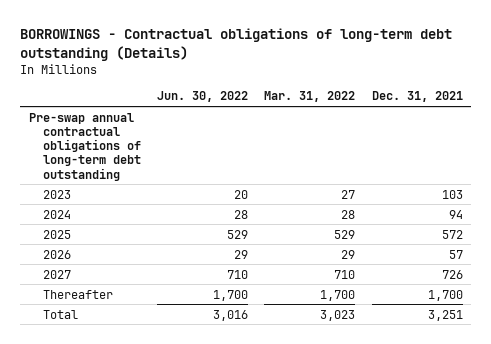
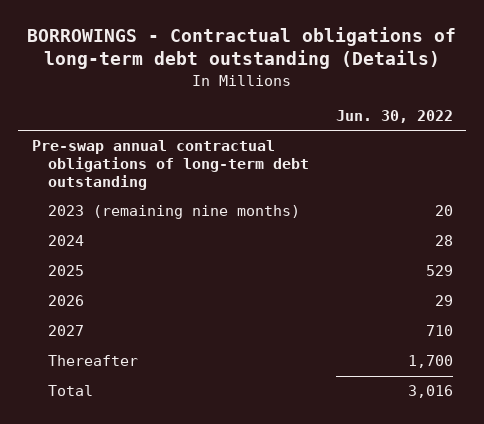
- | Jun. 30, 2022 | Mar. 31, 2022 | Dec. 31, 2021
+ | Jun. 30, 2022
- 2023 | 20 | 27 | 103
+ 2023 (remaining nine months) | 20

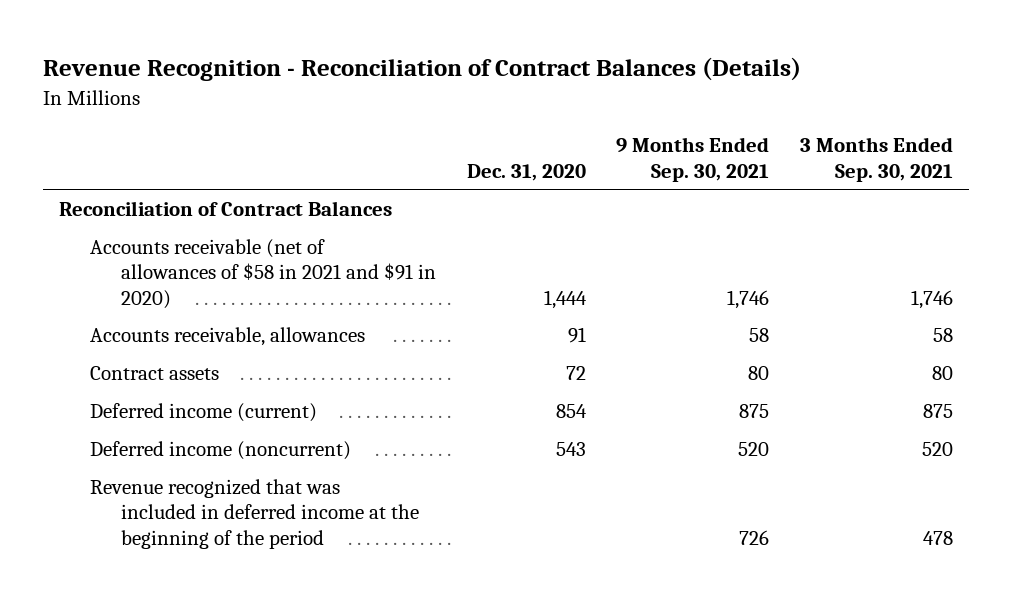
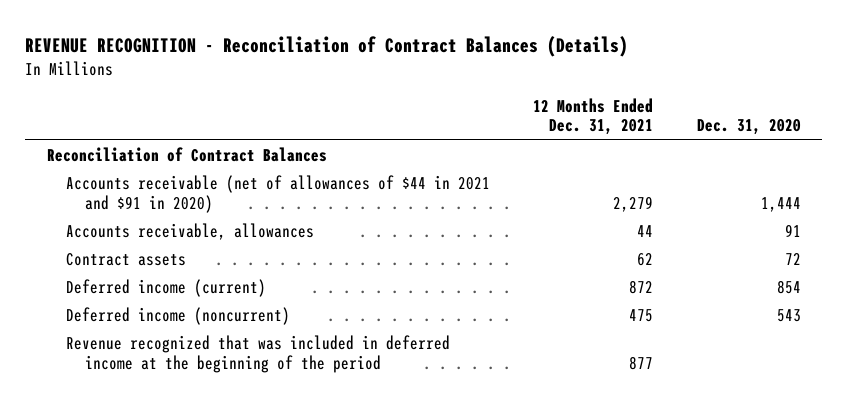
- Revenue Recognition - Reconciliation of Contract Balances (Details)
+ REVENUE RECOGNITION - Reconciliation of Contract Balances (Details)
- | Dec. 31, 2020 | 9 Months Ended Sep. 30, 2021 | 3 Months Ended Sep. 30, 2021
+ | 12 Months Ended Dec. 31, 2021 | Dec. 31, 2020
- Accounts receivable (net of allowances of $58 in 2021 and $91 in 2020) | 1,444 | 1,746 | 1,746
+ Accounts receivable (net of allowances of $44 in 2021 and $91 in 2020) | 2,279 | 1,444

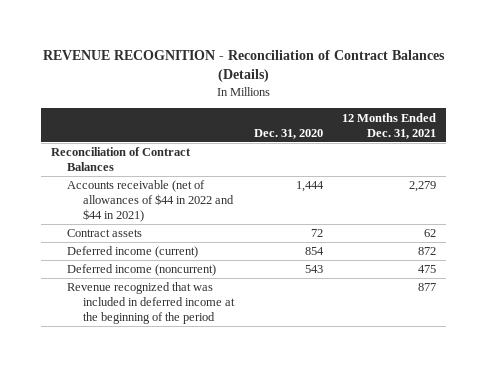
- | 12 Months Ended Dec. 31, 2021 | Dec. 31, 2020
+ | Dec. 31, 2020 | 12 Months Ended Dec. 31, 2021
- Accounts receivable (net of allowances of $44 in 2021 and $91 in 2020) | 2,279 | 1,444
- Accounts receivable, allowances | 44 | 91
+ Accounts receivable (net of allowances of $44 in 2022 and $44 in 2021) | 1,444 | 2,279

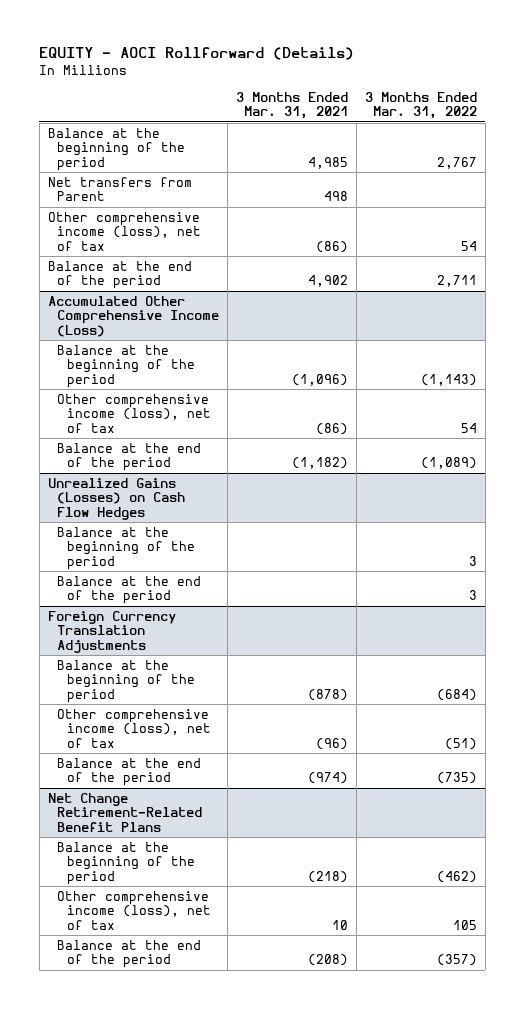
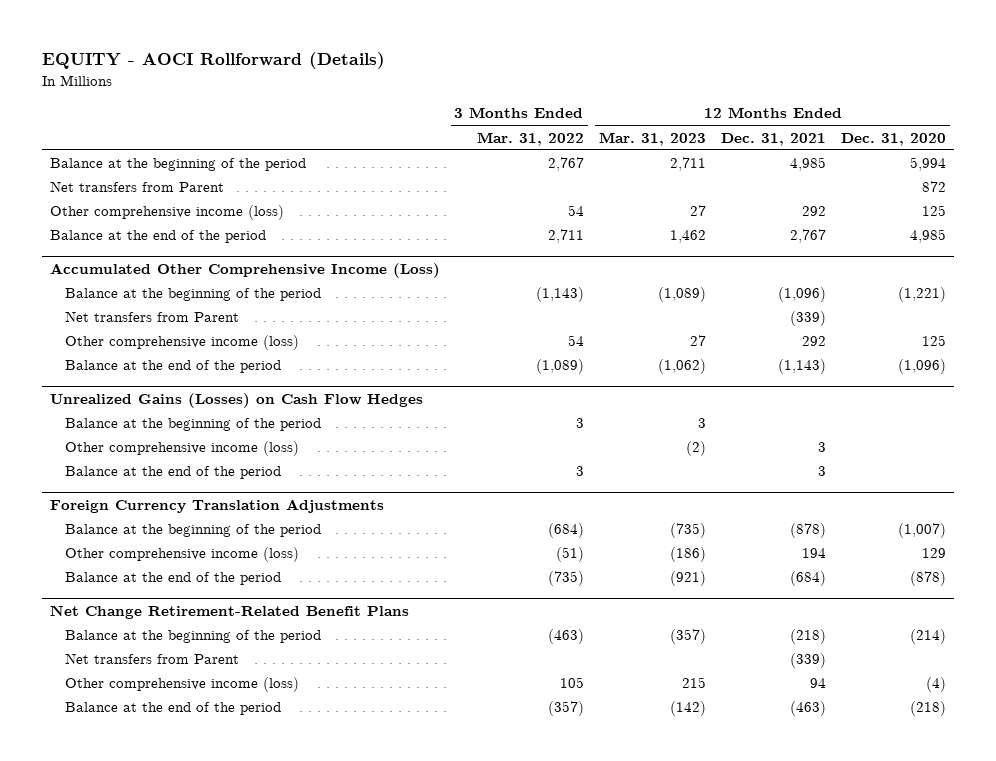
- | 3 Months Ended Mar. 31, 2021 | 3 Months Ended Mar. 31, 2022
+ | 3 Months Ended Mar. 31, 2022 | 12 Months Ended Mar. 31, 2023 | 12 Months Ended Dec. 31, 2021 | 12 Months Ended Dec. 31, 2020
- Other comprehensive income (loss), net of tax | (86) | 54
+ Other comprehensive income (loss) | 54 | 27 | 292 | 125
@ Accumulated Other Comprehensive Income (Loss)
- Other comprehensive income (loss), net of tax | (86) | 54
+ Net transfers from Parent | | | (339) |
+ Other comprehensive income (loss) | 54 | 27 | 292 | 125
@ Unrealized Gains (Losses) on Cash Flow Hedges
+ Other comprehensive income (loss) | | (2) | 3 |
@ Foreign Currency Translation Adjustments
- Other comprehensive income (loss), net of tax | (96) | (51)
+ Other comprehensive income (loss) | (51) | (186) | 194 | 129
@ Net Change Retirement-Related Benefit Plans
- Balance at the beginning of the period | (218) | (462)
- Other comprehensive income (loss), net of tax | 10 | 105
+ Balance at the beginning of the period | (463) | (357) | (218) | (214)
+ Net transfers from Parent | | | (339) |
+ Other comprehensive income (loss) | 105 | 215 | 94 | (4)

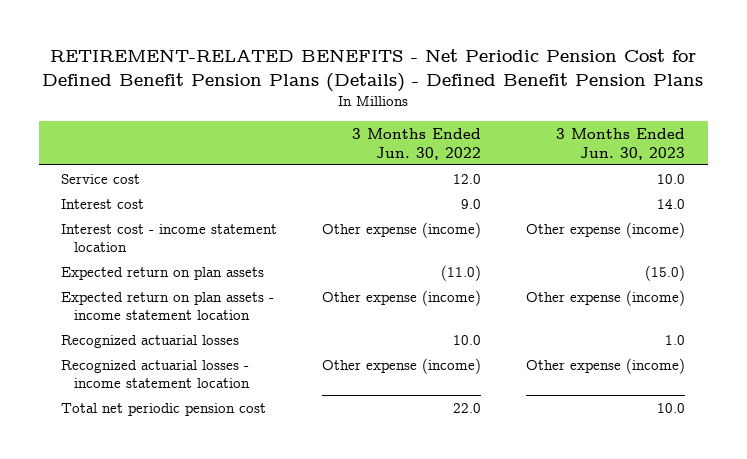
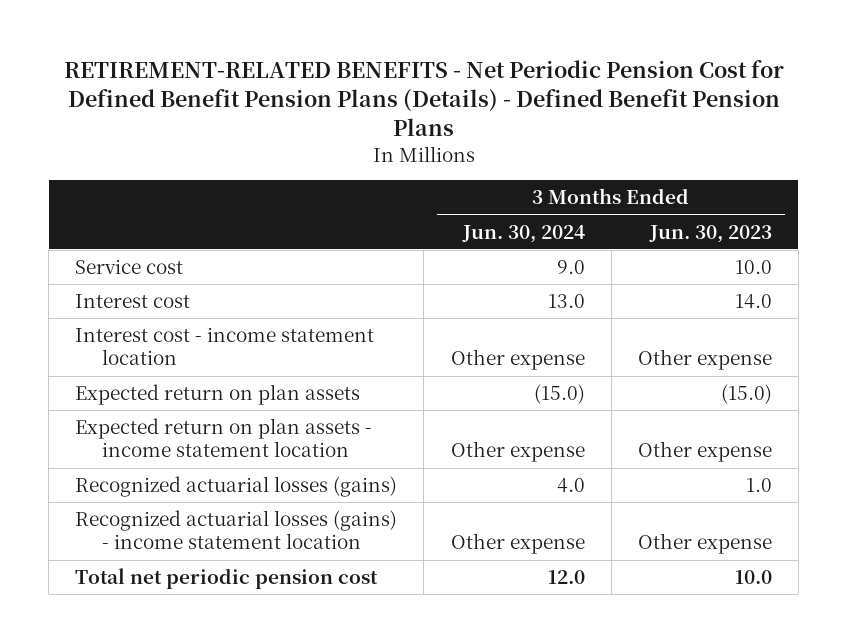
- | 3 Months Ended Jun. 30, 2022 | 3 Months Ended Jun. 30, 2023
+ | 3 Months Ended Jun. 30, 2024 | 3 Months Ended Jun. 30, 2023
- Interest cost - income statement location | Other expense (income) | Other expense (income)
+ Interest cost - income statement location | Other expense | Other expense
- Expected return on plan assets - income statement location | Other expense (income) | Other expense (income)
- Recognized actuarial losses | 10.0 | 1.0
- Recognized actuarial losses - income statement location | Other expense (income) | Other expense (income)
+ Expected return on plan assets - income statement location | Other expense | Other expense
+ Recognized actuarial losses (gains) | 4.0 | 1.0
+ Recognized actuarial losses (gains) - income statement location | Other expense | Other expense

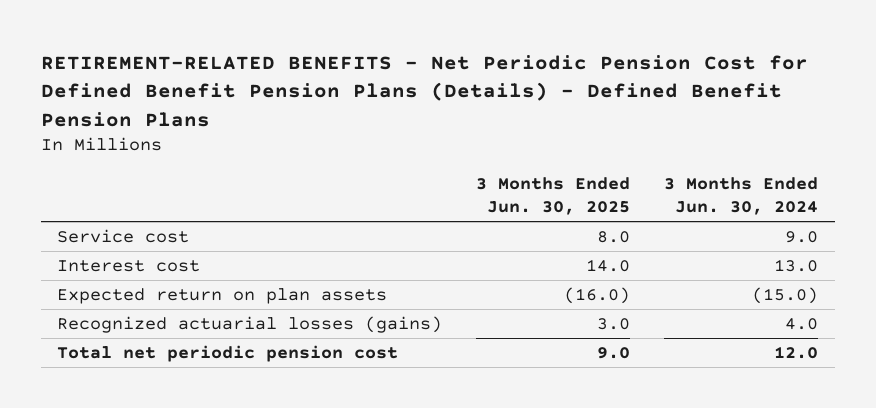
- | 3 Months Ended Jun. 30, 2024 | 3 Months Ended Jun. 30, 2023
+ | 3 Months Ended Jun. 30, 2025 | 3 Months Ended Jun. 30, 2024
- Interest cost - income statement location | Other expense | Other expense
- Expected return on plan assets - income statement location | Other expense | Other expense
- Recognized actuarial losses (gains) - income statement location | Other expense | Other expense

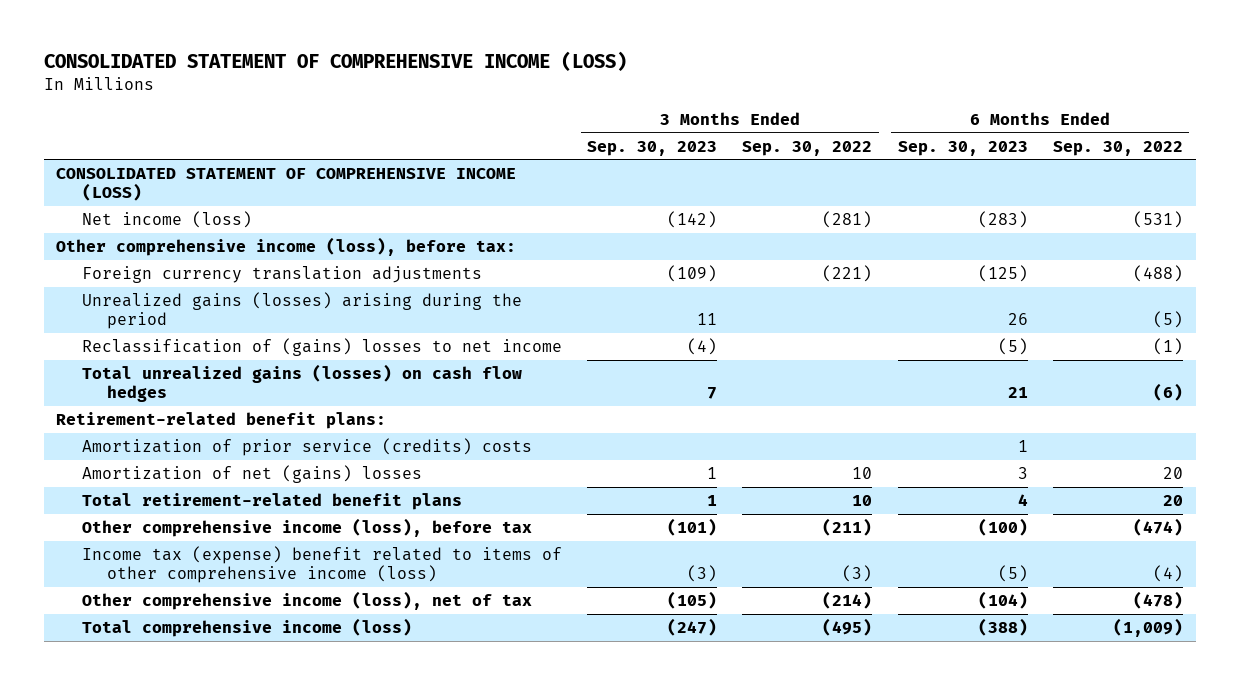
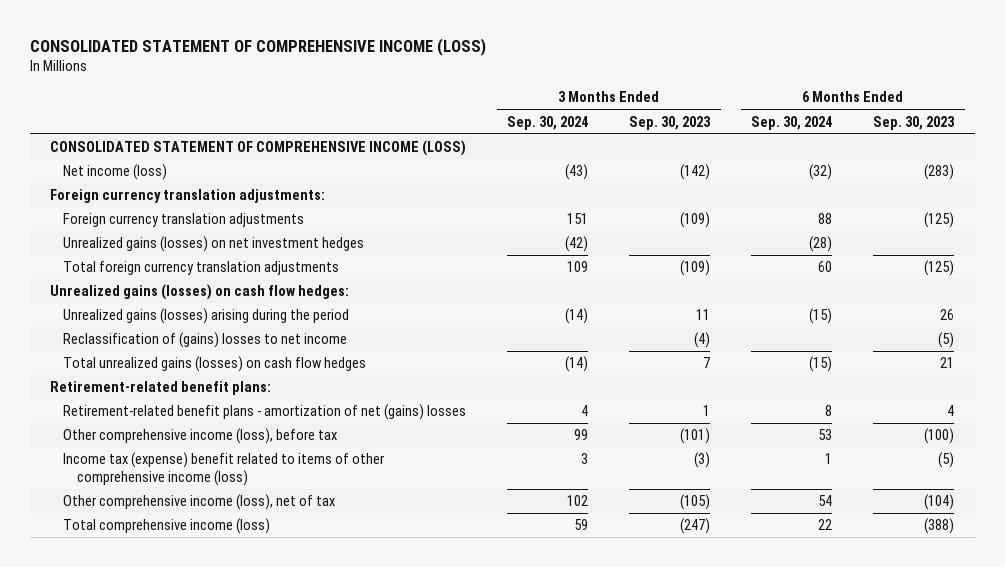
- | 3 Months Ended Sep. 30, 2023 | 3 Months Ended Sep. 30, 2022 | 6 Months Ended Sep. 30, 2023 | 6 Months Ended Sep. 30, 2022
+ | 3 Months Ended Sep. 30, 2024 | 3 Months Ended Sep. 30, 2023 | 6 Months Ended Sep. 30, 2024 | 6 Months Ended Sep. 30, 2023
- Other comprehensive income (loss), before tax:
+ Foreign currency translation adjustments:
+ Unrealized gains (losses) on net investment hedges | (42) | | (28) |
+ Total foreign currency translation adjustments | 109 | (109) | 60 | (125)
+ Unrealized gains (losses) on cash flow hedges:
- Amortization of prior service (credits) costs | | | 1 |
- Amortization of net (gains) losses | 1 | 10 | 3 | 20
- Total retirement-related benefit plans | 1 | 10 | 4 | 20
+ Retirement-related benefit plans - amortization of net (gains) losses | 4 | 1 | 8 | 4

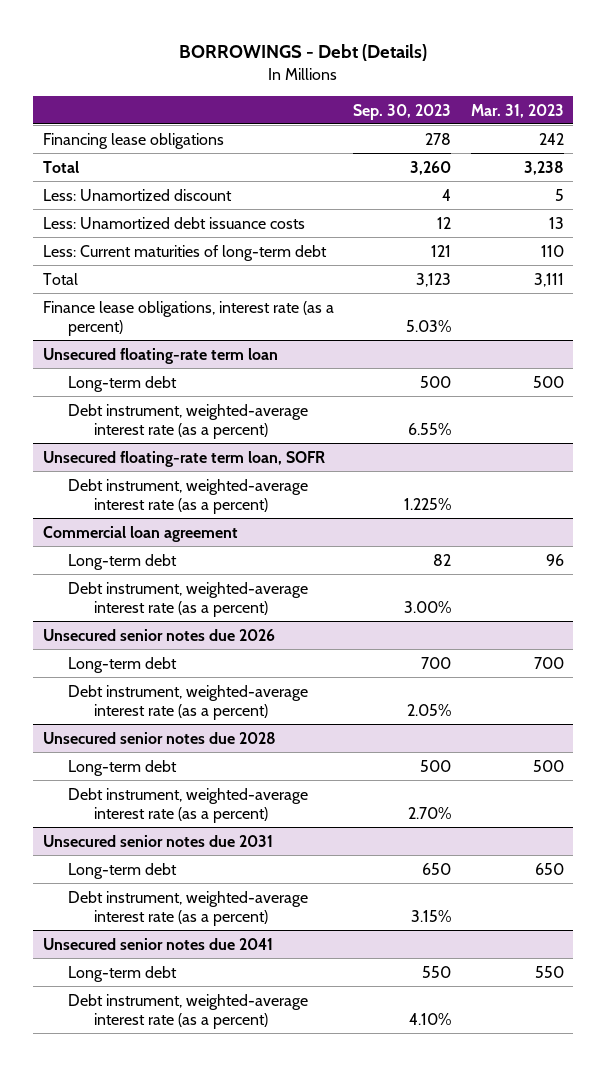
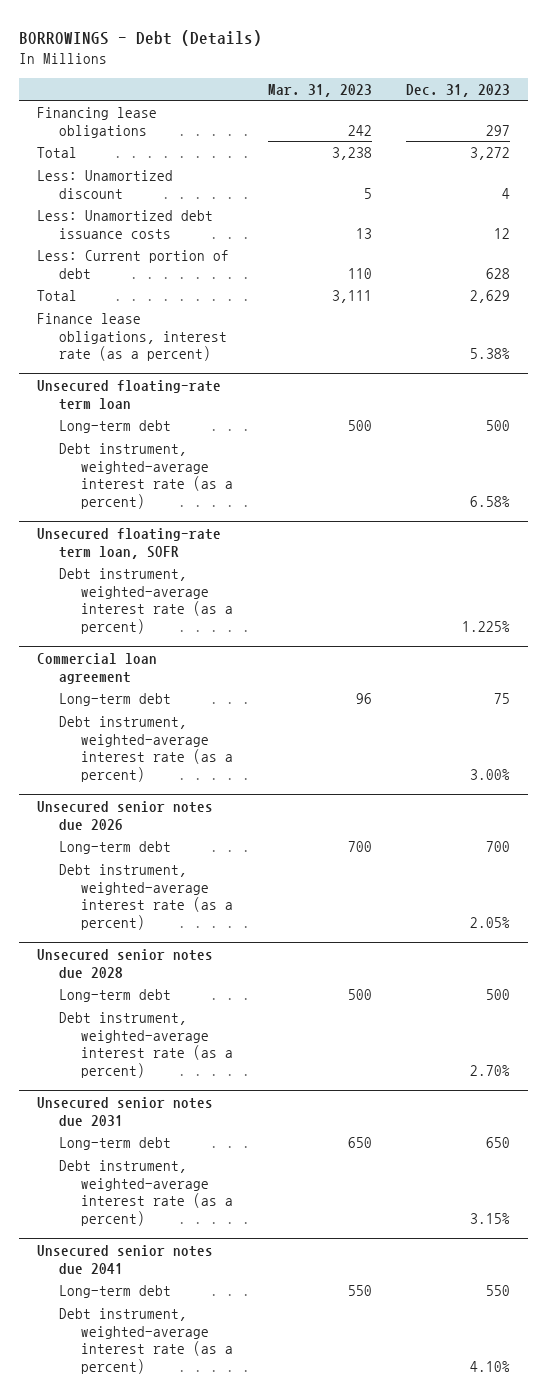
- | Sep. 30, 2023 | Mar. 31, 2023
+ | Mar. 31, 2023 | Dec. 31, 2023
- Less: Current maturities of long-term debt | 121 | 110
+ Less: Current portion of debt | 110 | 628

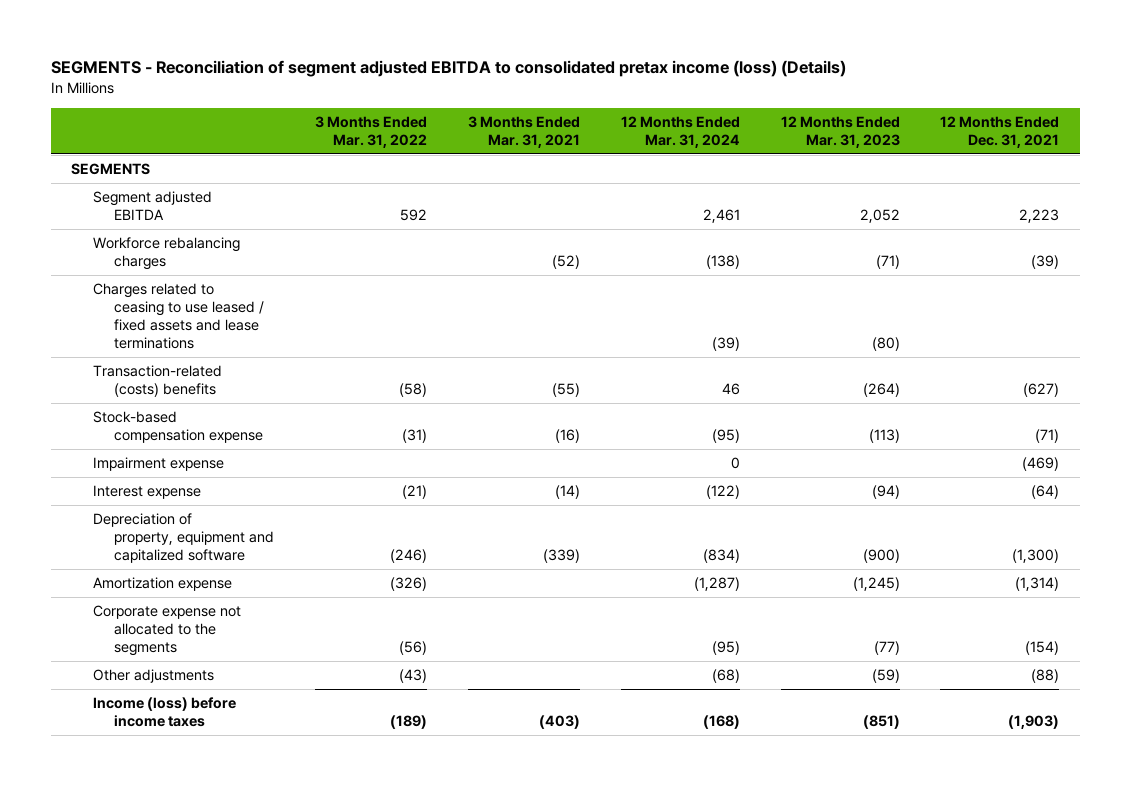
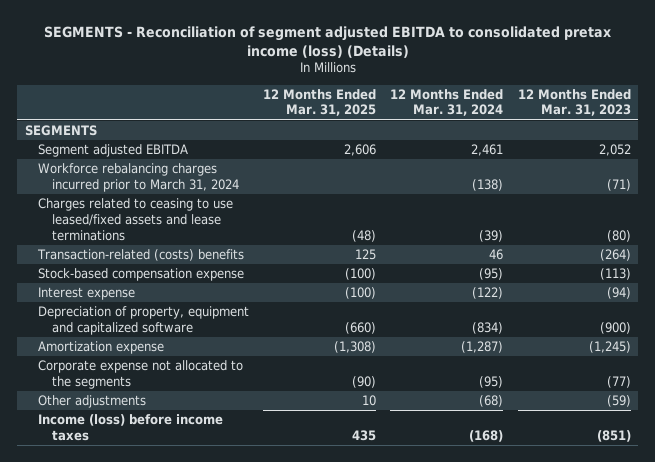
- | 3 Months Ended Mar. 31, 2022 | 3 Months Ended Mar. 31, 2021 | 12 Months Ended Mar. 31, 2024 | 12 Months Ended Mar. 31, 2023 | 12 Months Ended Dec. 31, 2021
+ | 12 Months Ended Mar. 31, 2025 | 12 Months Ended Mar. 31, 2024 | 12 Months Ended Mar. 31, 2023
- Workforce rebalancing charges | | (52) | (138) | (71) | (39)
- Charges related to ceasing to use leased / fixed assets and lease terminations | | | (39) | (80) |
+ Workforce rebalancing charges incurred prior to March 31, 2024 | | (138) | (71)
+ Charges related to ceasing to use leased/fixed assets and lease terminations | (48) | (39) | (80)
- Impairment expense | | | 0 | | (469)

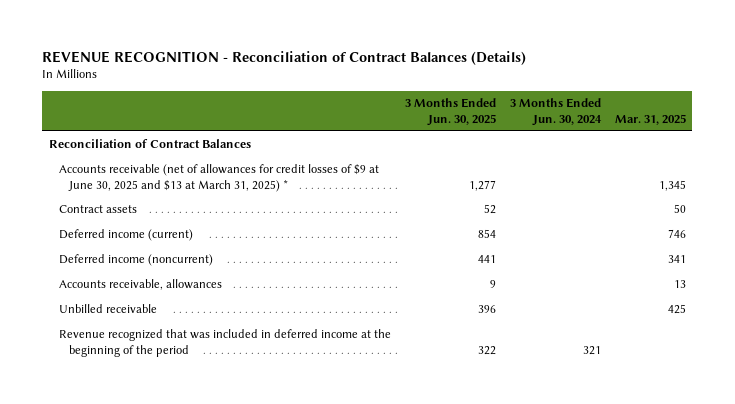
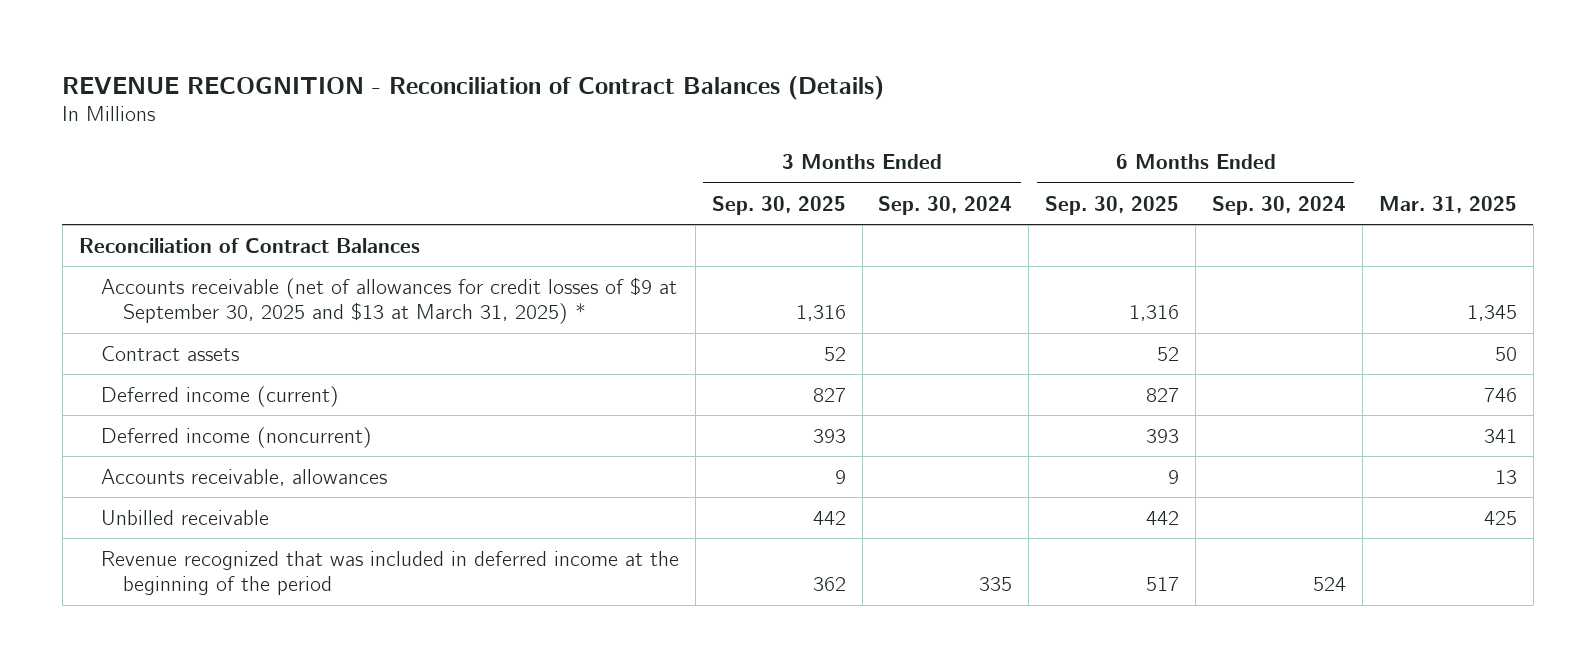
- | 3 Months Ended Jun. 30, 2025 | 3 Months Ended Jun. 30, 2024 | Mar. 31, 2025
+ | 3 Months Ended Sep. 30, 2025 | 3 Months Ended Sep. 30, 2024 | 6 Months Ended Sep. 30, 2025 | 6 Months Ended Sep. 30, 2024 | Mar. 31, 2025
- Accounts receivable (net of allowances for credit losses of $9 at June 30, 2025 and $13 at March 31, 2025) * | 1,277 | | 1,345
+ Accounts receivable (net of allowances for credit losses of $9 at September 30, 2025 and $13 at March 31, 2025) * | 1,316 | | 1,316 | | 1,345

